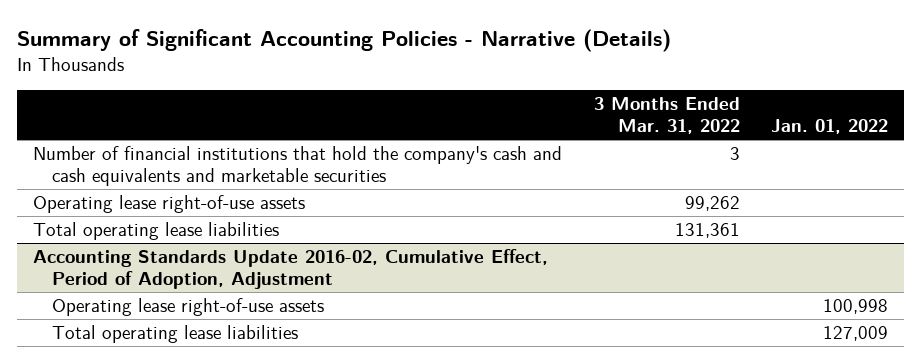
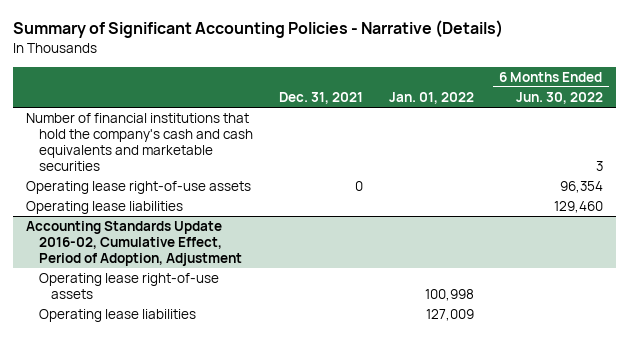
- | 3 Months Ended Mar. 31, 2022 | Jan. 01, 2022
+ | Dec. 31, 2021 | Jan. 01, 2022 | 6 Months Ended Jun. 30, 2022
- Total operating lease liabilities | 131,361 |
+ Operating lease liabilities | | | 129,460
@ Accounting Standards Update 2016-02, Cumulative Effect, Period of Adoption, Adjustment
- Total operating lease liabilities | | 127,009
+ Operating lease liabilities | | 127,009 |

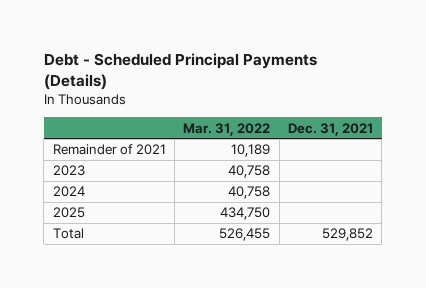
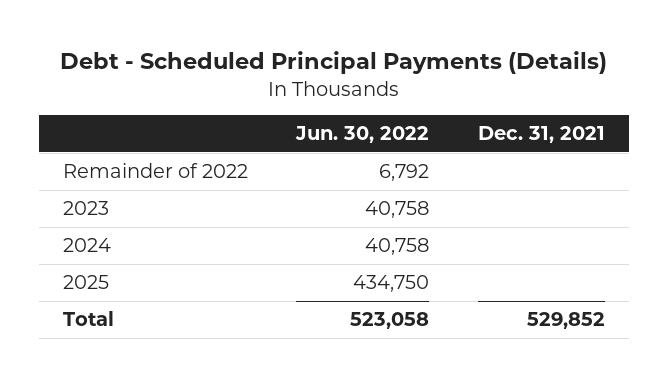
- | Mar. 31, 2022 | Dec. 31, 2021
+ | Jun. 30, 2022 | Dec. 31, 2021
- Remainder of 2021 | 10,189 |
+ Remainder of 2022 | 6,792 |

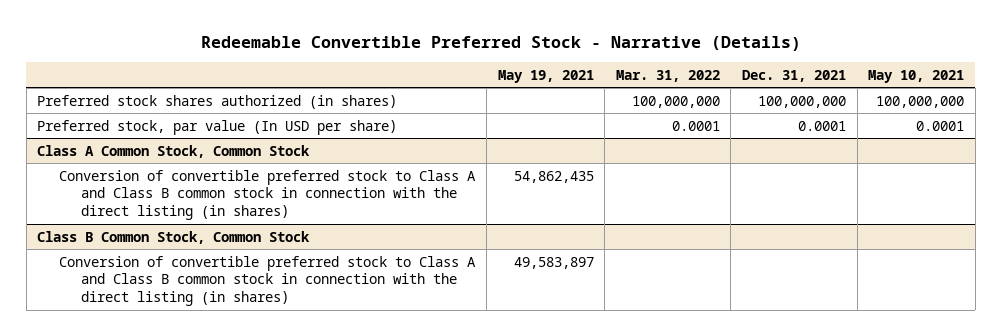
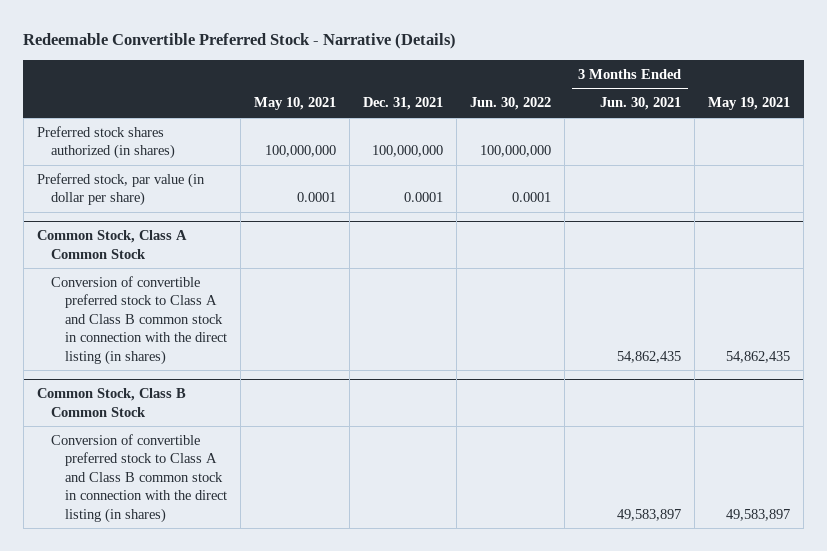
- | May 19, 2021 | Mar. 31, 2022 | Dec. 31, 2021 | May 10, 2021
+ | May 10, 2021 | Dec. 31, 2021 | Jun. 30, 2022 | 3 Months Ended Jun. 30, 2021 | May 19, 2021
- Preferred stock, par value (In USD per share) | | 0.0001 | 0.0001 | 0.0001
- Class A Common Stock, Common Stock
+ Preferred stock, par value (in dollar per share) | 0.0001 | 0.0001 | 0.0001 | |
+ Common Stock, Class A Common Stock
- Class B Common Stock, Common Stock
+ Common Stock, Class B Common Stock

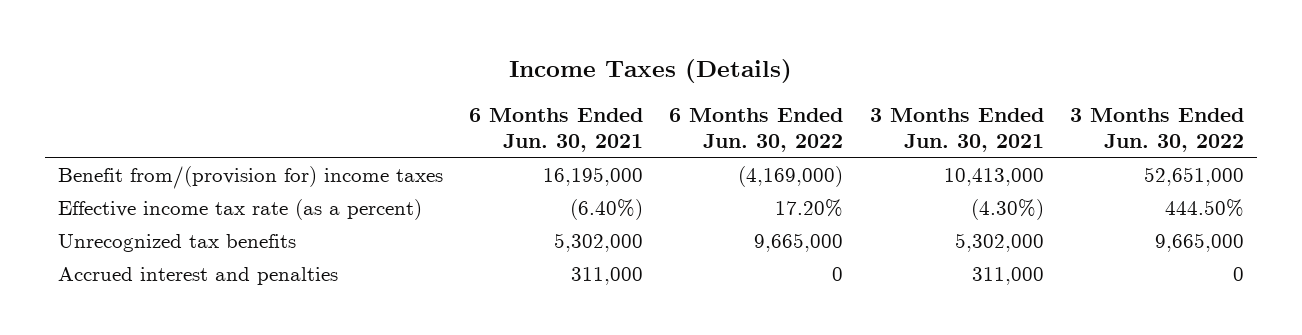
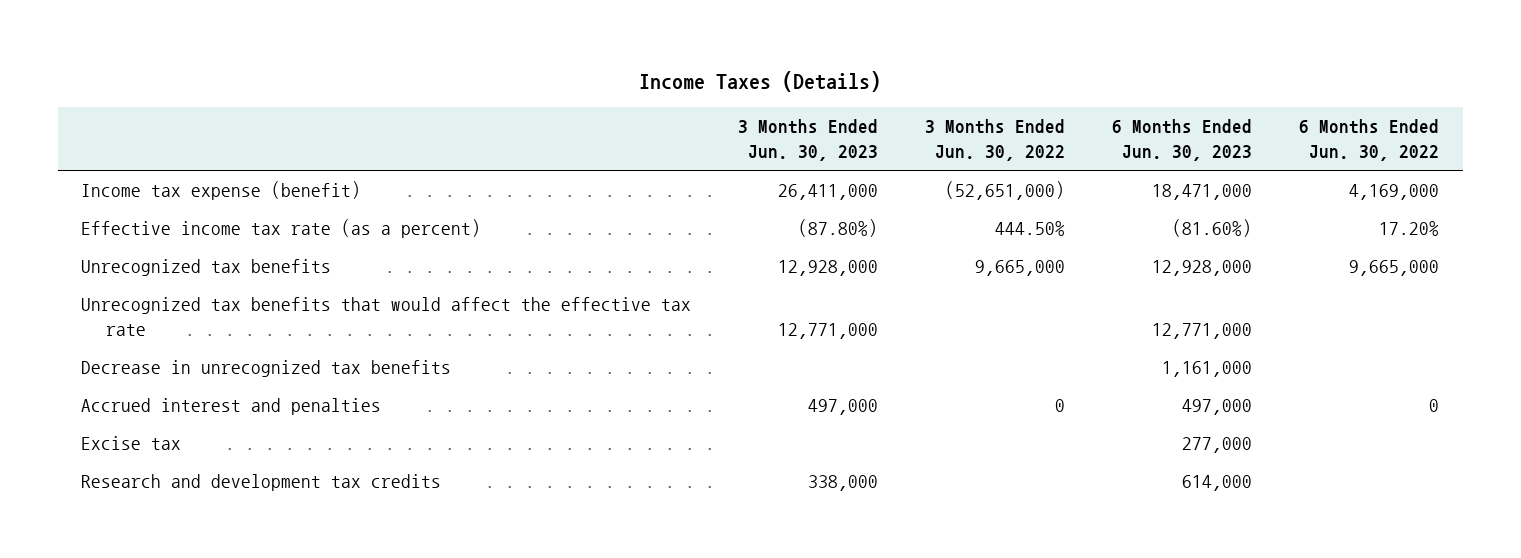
- | 6 Months Ended Jun. 30, 2021 | 6 Months Ended Jun. 30, 2022 | 3 Months Ended Jun. 30, 2021 | 3 Months Ended Jun. 30, 2022
+ | 3 Months Ended Jun. 30, 2023 | 3 Months Ended Jun. 30, 2022 | 6 Months Ended Jun. 30, 2023 | 6 Months Ended Jun. 30, 2022
- Benefit from/(provision for) income taxes | 16,195,000 | (4,169,000) | 10,413,000 | 52,651,000
+ Income tax expense (benefit) | 26,411,000 | (52,651,000) | 18,471,000 | 4,169,000
+ Unrecognized tax benefits that would affect the effective tax rate | 12,771,000 | | 12,771,000 |
+ Decrease in unrecognized tax benefits | | | 1,161,000 |
+ Excise tax | | | 277,000 |
+ Research and development tax credits | 338,000 | | 614,000 |

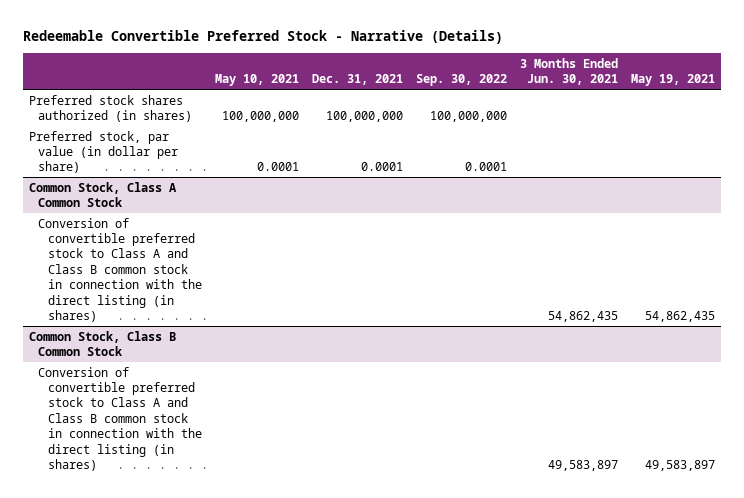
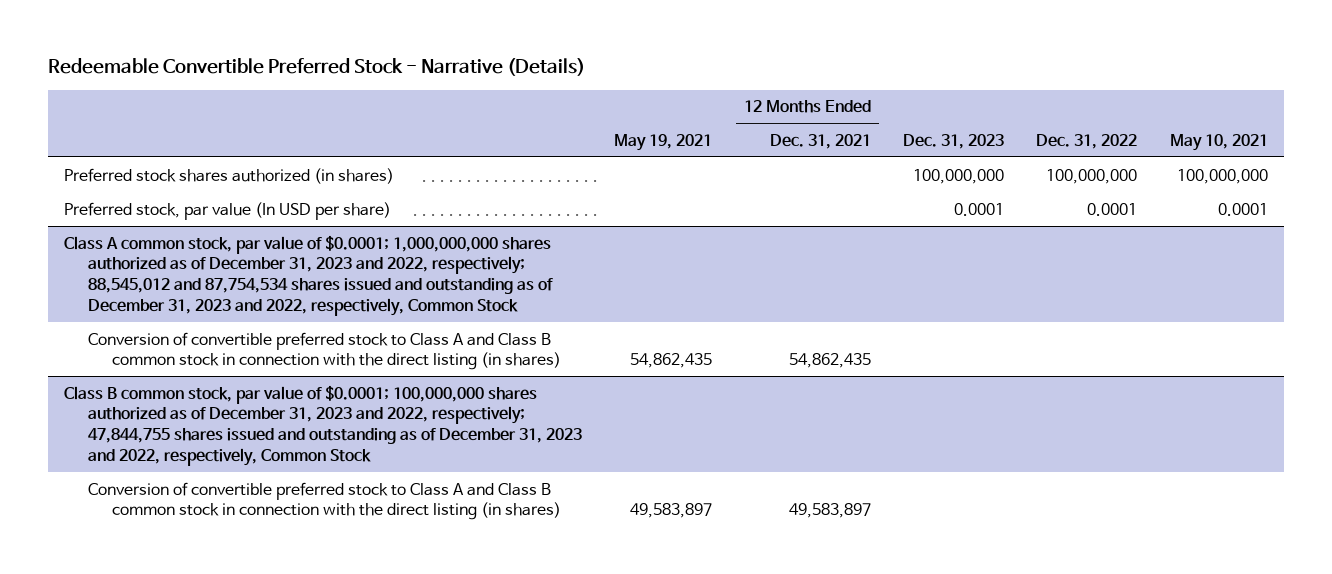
- | May 10, 2021 | Dec. 31, 2021 | Sep. 30, 2022 | 3 Months Ended Jun. 30, 2021 | May 19, 2021
+ | May 19, 2021 | 12 Months Ended Dec. 31, 2021 | Dec. 31, 2023 | Dec. 31, 2022 | May 10, 2021
- Preferred stock, par value (in dollar per share) | 0.0001 | 0.0001 | 0.0001 | |
- Common Stock, Class A Common Stock
+ Preferred stock, par value (In USD per share) | | | 0.0001 | 0.0001 | 0.0001
+ Class A common stock, par value of $0.0001; 1,000,000,000 shares authorized as of December 31, 2023 and 2022, respectively; 88,545,012 and 87,754,534 shares issued and outstanding as of December 31, 2023 and 2022, respectively, Common Stock
- Common Stock, Class B Common Stock
+ Class B common stock, par value of $0.0001; 100,000,000 shares authorized as of December 31, 2023 and 2022, respectively; 47,844,755 shares issued and outstanding as of December 31, 2023 and 2022, respectively, Common Stock

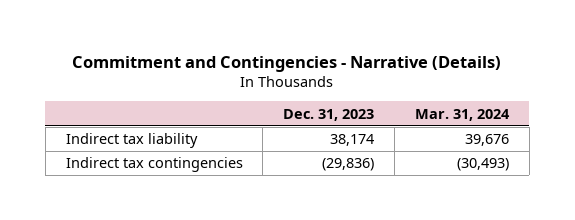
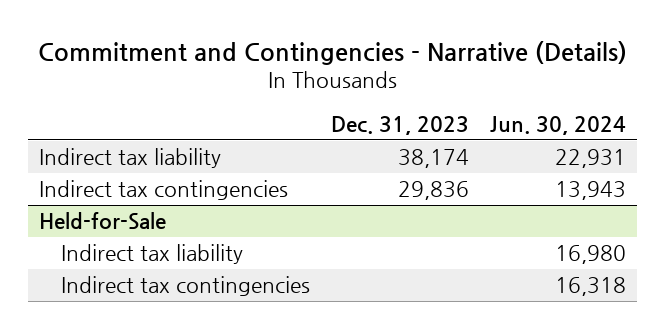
- | Dec. 31, 2023 | Mar. 31, 2024
+ | Dec. 31, 2023 | Jun. 30, 2024
- Indirect tax contingencies | (29,836) | (30,493)
+ Indirect tax contingencies | 29,836 | 13,943
+ Held-for-Sale
+ Indirect tax liability | | 16,980
+ Indirect tax contingencies | | 16,318

